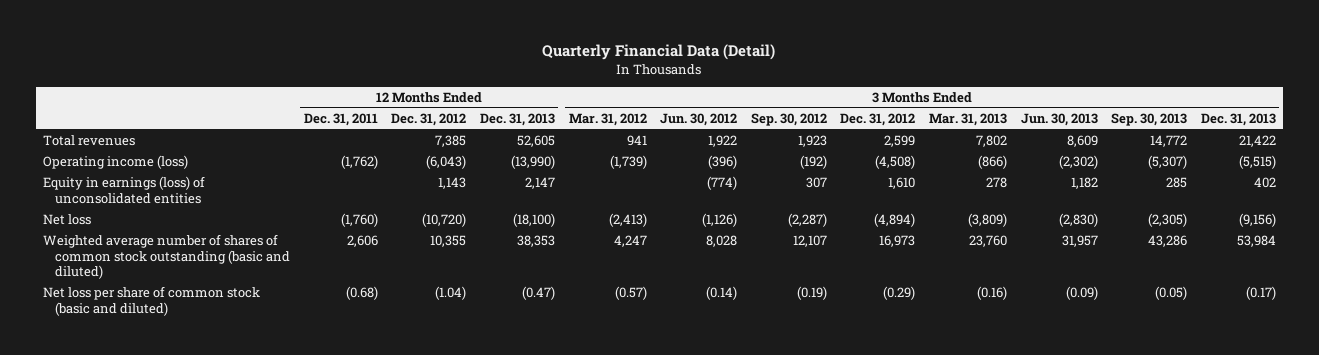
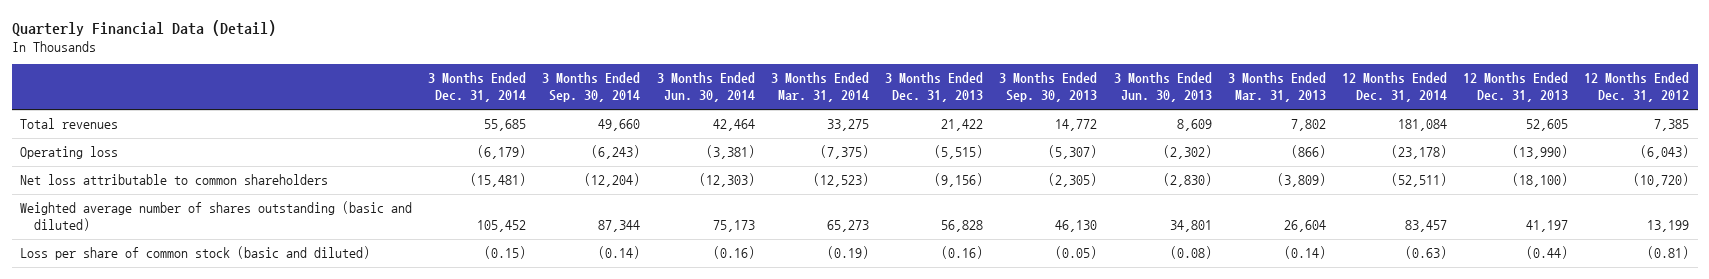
- | 12 Months Ended Dec. 31, 2011 | 12 Months Ended Dec. 31, 2012 | 12 Months Ended Dec. 31, 2013 | 3 Months Ended Mar. 31, 2012 | 3 Months Ended Jun. 30, 2012 | 3 Months Ended Sep. 30, 2012 | 3 Months Ended Dec. 31, 2012 | 3 Months Ended Mar. 31, 2013 | 3 Months Ended Jun. 30, 2013 | 3 Months Ended Sep. 30, 2013 | 3 Months Ended Dec. 31, 2013
+ | 3 Months Ended Dec. 31, 2014 | 3 Months Ended Sep. 30, 2014 | 3 Months Ended Jun. 30, 2014 | 3 Months Ended Mar. 31, 2014 | 3 Months Ended Dec. 31, 2013 | 3 Months Ended Sep. 30, 2013 | 3 Months Ended Jun. 30, 2013 | 3 Months Ended Mar. 31, 2013 | 12 Months Ended Dec. 31, 2014 | 12 Months Ended Dec. 31, 2013 | 12 Months Ended Dec. 31, 2012
- Operating income (loss) | (1,762) | (6,043) | (13,990) | (1,739) | (396) | (192) | (4,508) | (866) | (2,302) | (5,307) | (5,515)
- Equity in earnings (loss) of unconsolidated entities | | 1,143 | 2,147 | | (774) | 307 | 1,610 | 278 | 1,182 | 285 | 402
- Net loss | (1,760) | (10,720) | (18,100) | (2,413) | (1,126) | (2,287) | (4,894) | (3,809) | (2,830) | (2,305) | (9,156)
- Weighted average number of shares of common stock outstanding (basic and diluted) | 2,606 | 10,355 | 38,353 | 4,247 | 8,028 | 12,107 | 16,973 | 23,760 | 31,957 | 43,286 | 53,984
- Net loss per share of common stock (basic and diluted) | (0.68) | (1.04) | (0.47) | (0.57) | (0.14) | (0.19) | (0.29) | (0.16) | (0.09) | (0.05) | (0.17)
+ Operating loss | (6,179) | (6,243) | (3,381) | (7,375) | (5,515) | (5,307) | (2,302) | (866) | (23,178) | (13,990) | (6,043)
+ Net loss attributable to common shareholders | (15,481) | (12,204) | (12,303) | (12,523) | (9,156) | (2,305) | (2,830) | (3,809) | (52,511) | (18,100) | (10,720)
+ Weighted average number of shares outstanding (basic and diluted) | 105,452 | 87,344 | 75,173 | 65,273 | 56,828 | 46,130 | 34,801 | 26,604 | 83,457 | 41,197 | 13,199
+ Loss per share of common stock (basic and diluted) | (0.15) | (0.14) | (0.16) | (0.19) | (0.16) | (0.05) | (0.08) | (0.14) | (0.63) | (0.44) | (0.81)

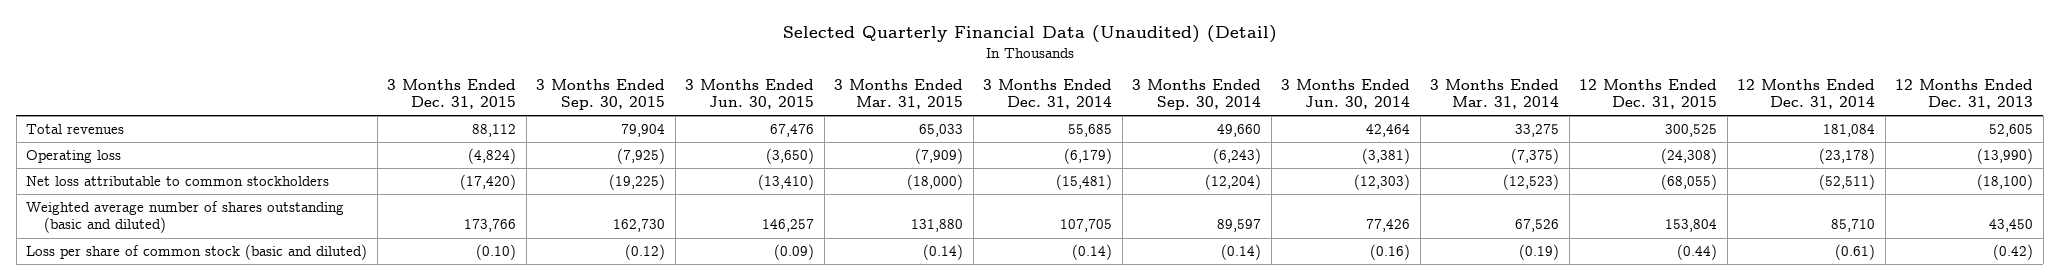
- Quarterly Financial Data (Detail)
+ Selected Quarterly Financial Data (Unaudited) (Detail)
- | 3 Months Ended Dec. 31, 2014 | 3 Months Ended Sep. 30, 2014 | 3 Months Ended Jun. 30, 2014 | 3 Months Ended Mar. 31, 2014 | 3 Months Ended Dec. 31, 2013 | 3 Months Ended Sep. 30, 2013 | 3 Months Ended Jun. 30, 2013 | 3 Months Ended Mar. 31, 2013 | 12 Months Ended Dec. 31, 2014 | 12 Months Ended Dec. 31, 2013 | 12 Months Ended Dec. 31, 2012
+ | 3 Months Ended Dec. 31, 2015 | 3 Months Ended Sep. 30, 2015 | 3 Months Ended Jun. 30, 2015 | 3 Months Ended Mar. 31, 2015 | 3 Months Ended Dec. 31, 2014 | 3 Months Ended Sep. 30, 2014 | 3 Months Ended Jun. 30, 2014 | 3 Months Ended Mar. 31, 2014 | 12 Months Ended Dec. 31, 2015 | 12 Months Ended Dec. 31, 2014 | 12 Months Ended Dec. 31, 2013
- Net loss attributable to common shareholders | (15,481) | (12,204) | (12,303) | (12,523) | (9,156) | (2,305) | (2,830) | (3,809) | (52,511) | (18,100) | (10,720)
- Weighted average number of shares outstanding (basic and diluted) | 105,452 | 87,344 | 75,173 | 65,273 | 56,828 | 46,130 | 34,801 | 26,604 | 83,457 | 41,197 | 13,199
- Loss per share of common stock (basic and diluted) | (0.15) | (0.14) | (0.16) | (0.19) | (0.16) | (0.05) | (0.08) | (0.14) | (0.63) | (0.44) | (0.81)
+ Net loss attributable to common stockholders | (17,420) | (19,225) | (13,410) | (18,000) | (15,481) | (12,204) | (12,303) | (12,523) | (68,055) | (52,511) | (18,100)
+ Weighted average number of shares outstanding (basic and diluted) | 173,766 | 162,730 | 146,257 | 131,880 | 107,705 | 89,597 | 77,426 | 67,526 | 153,804 | 85,710 | 43,450
+ Loss per share of common stock (basic and diluted) | (0.10) | (0.12) | (0.09) | (0.14) | (0.14) | (0.14) | (0.16) | (0.19) | (0.44) | (0.61) | (0.42)

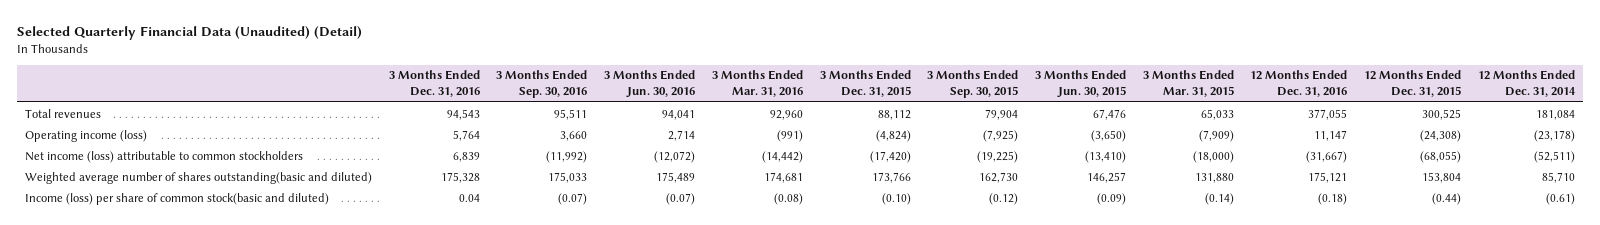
- | 3 Months Ended Dec. 31, 2015 | 3 Months Ended Sep. 30, 2015 | 3 Months Ended Jun. 30, 2015 | 3 Months Ended Mar. 31, 2015 | 3 Months Ended Dec. 31, 2014 | 3 Months Ended Sep. 30, 2014 | 3 Months Ended Jun. 30, 2014 | 3 Months Ended Mar. 31, 2014 | 12 Months Ended Dec. 31, 2015 | 12 Months Ended Dec. 31, 2014 | 12 Months Ended Dec. 31, 2013
+ | 3 Months Ended Dec. 31, 2016 | 3 Months Ended Sep. 30, 2016 | 3 Months Ended Jun. 30, 2016 | 3 Months Ended Mar. 31, 2016 | 3 Months Ended Dec. 31, 2015 | 3 Months Ended Sep. 30, 2015 | 3 Months Ended Jun. 30, 2015 | 3 Months Ended Mar. 31, 2015 | 12 Months Ended Dec. 31, 2016 | 12 Months Ended Dec. 31, 2015 | 12 Months Ended Dec. 31, 2014
- Operating loss | (4,824) | (7,925) | (3,650) | (7,909) | (6,179) | (6,243) | (3,381) | (7,375) | (24,308) | (23,178) | (13,990)
- Net loss attributable to common stockholders | (17,420) | (19,225) | (13,410) | (18,000) | (15,481) | (12,204) | (12,303) | (12,523) | (68,055) | (52,511) | (18,100)
- Weighted average number of shares outstanding (basic and diluted) | 173,766 | 162,730 | 146,257 | 131,880 | 107,705 | 89,597 | 77,426 | 67,526 | 153,804 | 85,710 | 43,450
- Loss per share of common stock (basic and diluted) | (0.10) | (0.12) | (0.09) | (0.14) | (0.14) | (0.14) | (0.16) | (0.19) | (0.44) | (0.61) | (0.42)
+ Operating income (loss) | 5,764 | 3,660 | 2,714 | (991) | (4,824) | (7,925) | (3,650) | (7,909) | 11,147 | (24,308) | (23,178)
+ Net income (loss) attributable to common stockholders | 6,839 | (11,992) | (12,072) | (14,442) | (17,420) | (19,225) | (13,410) | (18,000) | (31,667) | (68,055) | (52,511)
+ Weighted average number of shares outstanding(basic and diluted) | 175,328 | 175,033 | 175,489 | 174,681 | 173,766 | 162,730 | 146,257 | 131,880 | 175,121 | 153,804 | 85,710
+ Income (loss) per share of common stock(basic and diluted) | 0.04 | (0.07) | (0.07) | (0.08) | (0.10) | (0.12) | (0.09) | (0.14) | (0.18) | (0.44) | (0.61)

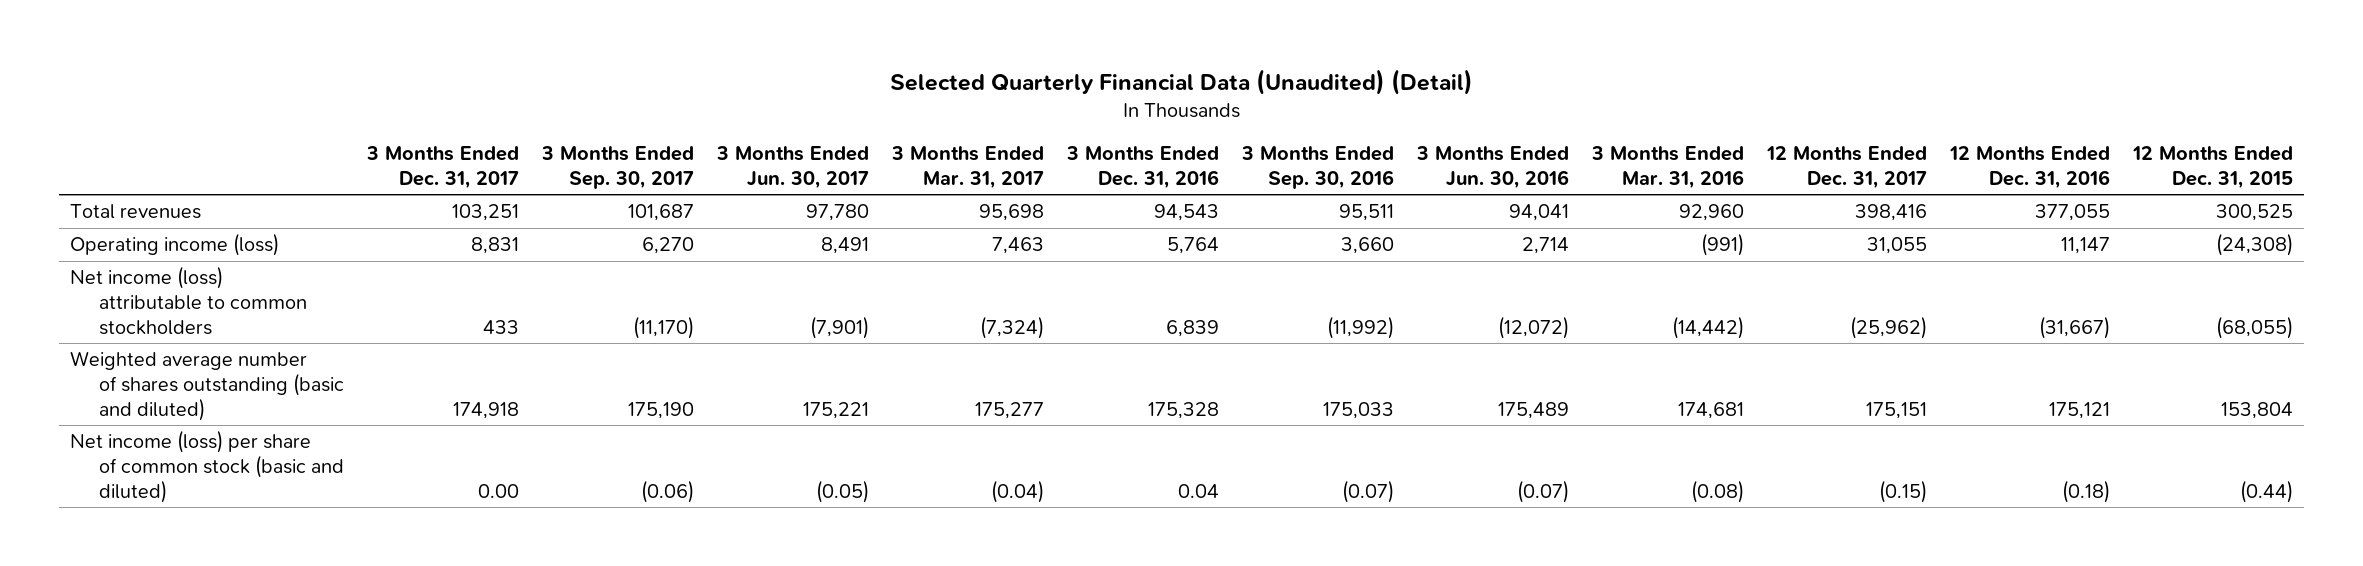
- | 3 Months Ended Dec. 31, 2016 | 3 Months Ended Sep. 30, 2016 | 3 Months Ended Jun. 30, 2016 | 3 Months Ended Mar. 31, 2016 | 3 Months Ended Dec. 31, 2015 | 3 Months Ended Sep. 30, 2015 | 3 Months Ended Jun. 30, 2015 | 3 Months Ended Mar. 31, 2015 | 12 Months Ended Dec. 31, 2016 | 12 Months Ended Dec. 31, 2015 | 12 Months Ended Dec. 31, 2014
+ | 3 Months Ended Dec. 31, 2017 | 3 Months Ended Sep. 30, 2017 | 3 Months Ended Jun. 30, 2017 | 3 Months Ended Mar. 31, 2017 | 3 Months Ended Dec. 31, 2016 | 3 Months Ended Sep. 30, 2016 | 3 Months Ended Jun. 30, 2016 | 3 Months Ended Mar. 31, 2016 | 12 Months Ended Dec. 31, 2017 | 12 Months Ended Dec. 31, 2016 | 12 Months Ended Dec. 31, 2015
- Weighted average number of shares outstanding(basic and diluted) | 175,328 | 175,033 | 175,489 | 174,681 | 173,766 | 162,730 | 146,257 | 131,880 | 175,121 | 153,804 | 85,710
- Income (loss) per share of common stock(basic and diluted) | 0.04 | (0.07) | (0.07) | (0.08) | (0.10) | (0.12) | (0.09) | (0.14) | (0.18) | (0.44) | (0.61)
+ Weighted average number of shares outstanding (basic and diluted) | 174,918 | 175,190 | 175,221 | 175,277 | 175,328 | 175,033 | 175,489 | 174,681 | 175,151 | 175,121 | 153,804
+ Net income (loss) per share of common stock (basic and diluted) | 0.00 | (0.06) | (0.05) | (0.04) | 0.04 | (0.07) | (0.07) | (0.08) | (0.15) | (0.18) | (0.44)

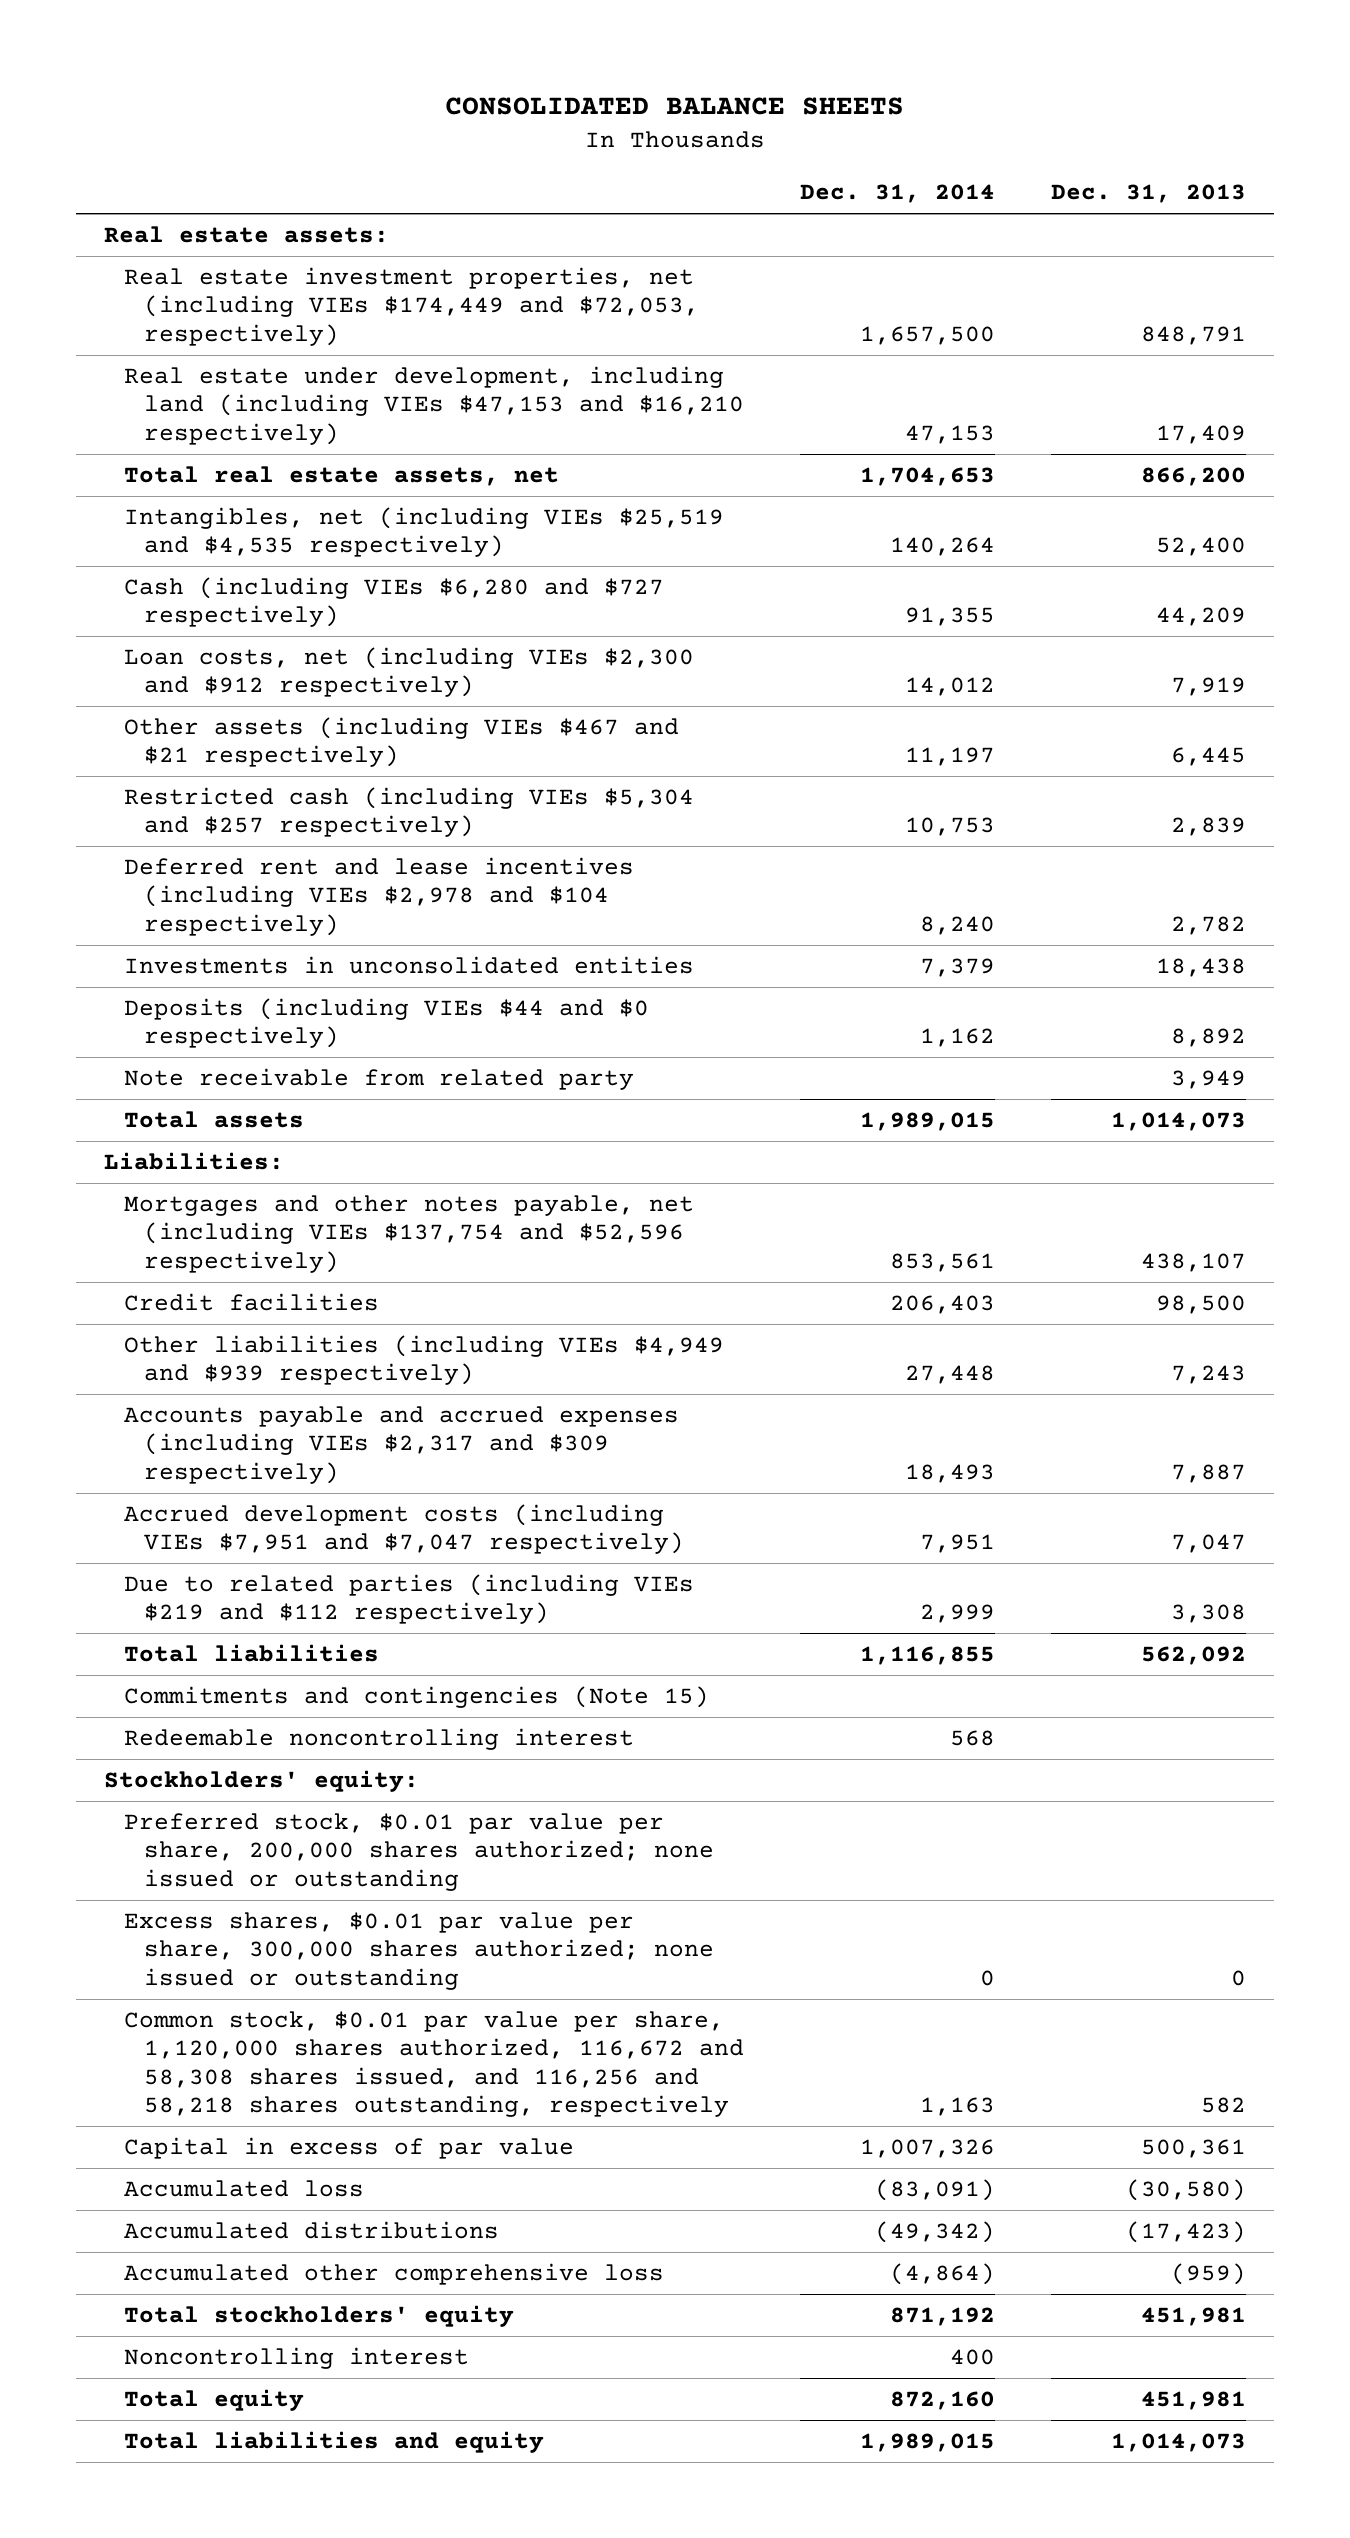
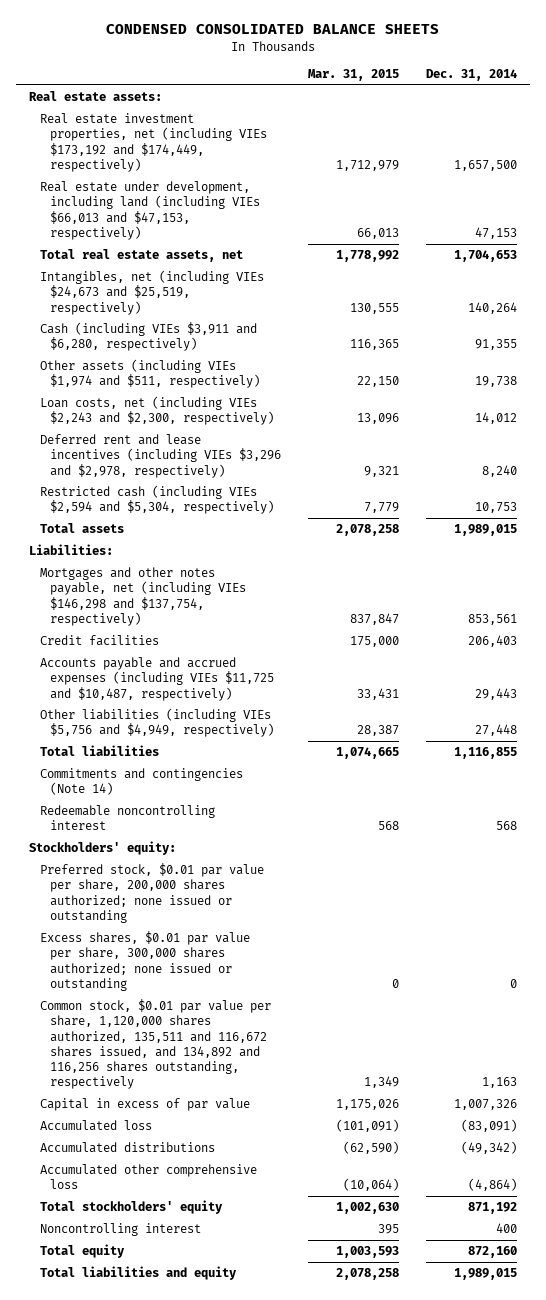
- CONSOLIDATED BALANCE SHEETS
+ CONDENSED CONSOLIDATED BALANCE SHEETS
- | Dec. 31, 2014 | Dec. 31, 2013
+ | Mar. 31, 2015 | Dec. 31, 2014
- Real estate investment properties, net (including VIEs $174,449 and $72,053, respectively) | 1,657,500 | 848,791
- Real estate under development, including land (including VIEs $47,153 and $16,210 respectively) | 47,153 | 17,409
+ Real estate investment properties, net (including VIEs $173,192 and $174,449, respectively) | 1,712,979 | 1,657,500
+ Real estate under development, including land (including VIEs $66,013 and $47,153, respectively) | 66,013 | 47,153
- Intangibles, net (including VIEs $25,519 and $4,535 respectively) | 140,264 | 52,400
- Cash (including VIEs $6,280 and $727 respectively) | 91,355 | 44,209
- Loan costs, net (including VIEs $2,300 and $912 respectively) | 14,012 | 7,919
- Other assets (including VIEs $467 and $21 respectively) | 11,197 | 6,445
- Restricted cash (including VIEs $5,304 and $257 respectively) | 10,753 | 2,839
- Deferred rent and lease incentives (including VIEs $2,978 and $104 respectively) | 8,240 | 2,782
- Investments in unconsolidated entities | 7,379 | 18,438
- Deposits (including VIEs $44 and $0 respectively) | 1,162 | 8,892
- Note receivable from related party | | 3,949
+ Intangibles, net (including VIEs $24,673 and $25,519, respectively) | 130,555 | 140,264
+ Cash (including VIEs $3,911 and $6,280, respectively) | 116,365 | 91,355
+ Other assets (including VIEs $1,974 and $511, respectively) | 22,150 | 19,738
+ Loan costs, net (including VIEs $2,243 and $2,300, respectively) | 13,096 | 14,012
+ Deferred rent and lease incentives (including VIEs $3,296 and $2,978, respectively) | 9,321 | 8,240
+ Restricted cash (including VIEs $2,594 and $5,304, respectively) | 7,779 | 10,753
- Mortgages and other notes payable, net (including VIEs $137,754 and $52,596 respectively) | 853,561 | 438,107
+ Mortgages and other notes payable, net (including VIEs $146,298 and $137,754, respectively) | 837,847 | 853,561
- Other liabilities (including VIEs $4,949 and $939 respectively) | 27,448 | 7,243
- Accounts payable and accrued expenses (including VIEs $2,317 and $309 respectively) | 18,493 | 7,887
- Accrued development costs (including VIEs $7,951 and $7,047 respectively) | 7,951 | 7,047
- Due to related parties (including VIEs $219 and $112 respectively) | 2,999 | 3,308
+ Accounts payable and accrued expenses (including VIEs $11,725 and $10,487, respectively) | 33,431 | 29,443
+ Other liabilities (including VIEs $5,756 and $4,949, respectively) | 28,387 | 27,448
- Commitments and contingencies (Note 15)
+ Commitments and contingencies (Note 14)
- Common stock, $0.01 par value per share, 1,120,000 shares authorized, 116,672 and 58,308 shares issued, and 116,256 and 58,218 shares outstanding, respectively | 1,163 | 582
+ Common stock, $0.01 par value per share, 1,120,000 shares authorized, 135,511 and 116,672 shares issued, and 134,892 and 116,256 shares outstanding, respectively | 1,349 | 1,163

